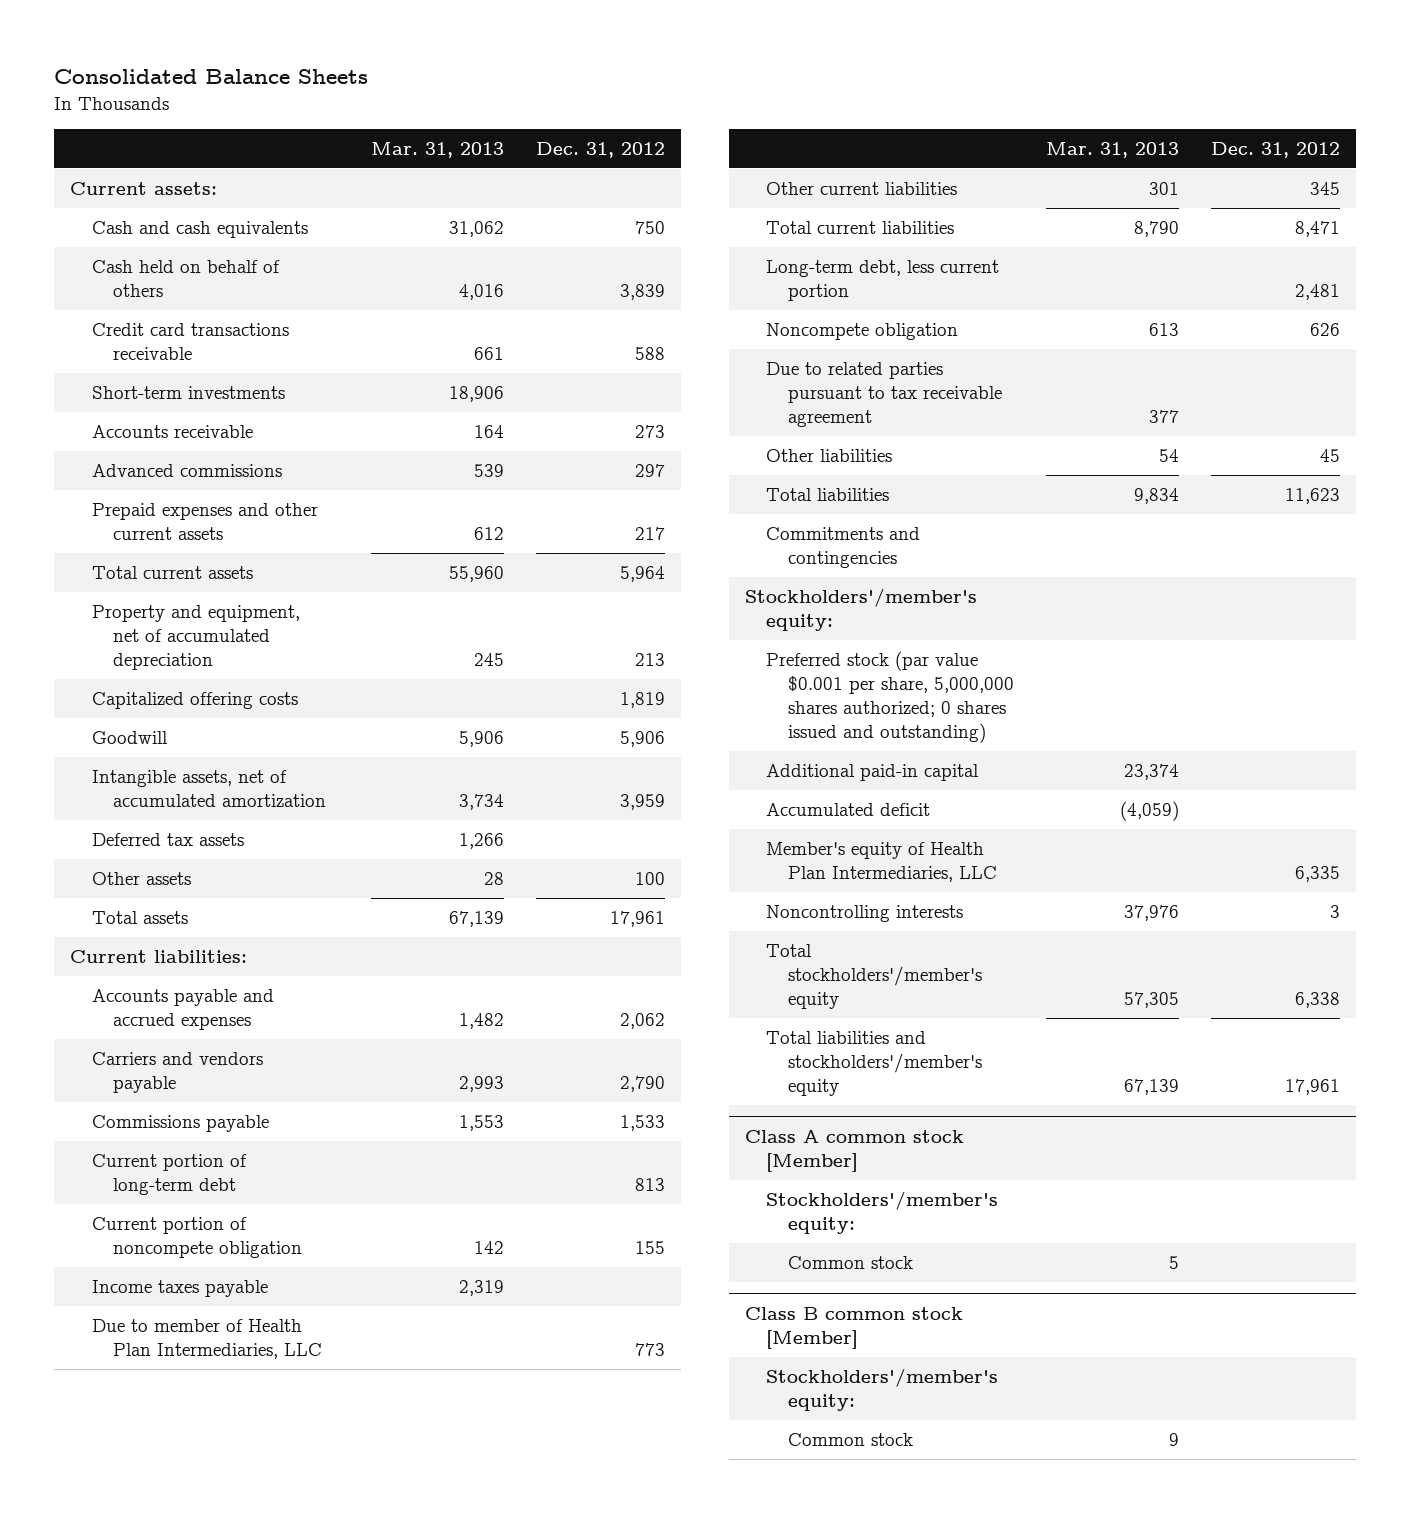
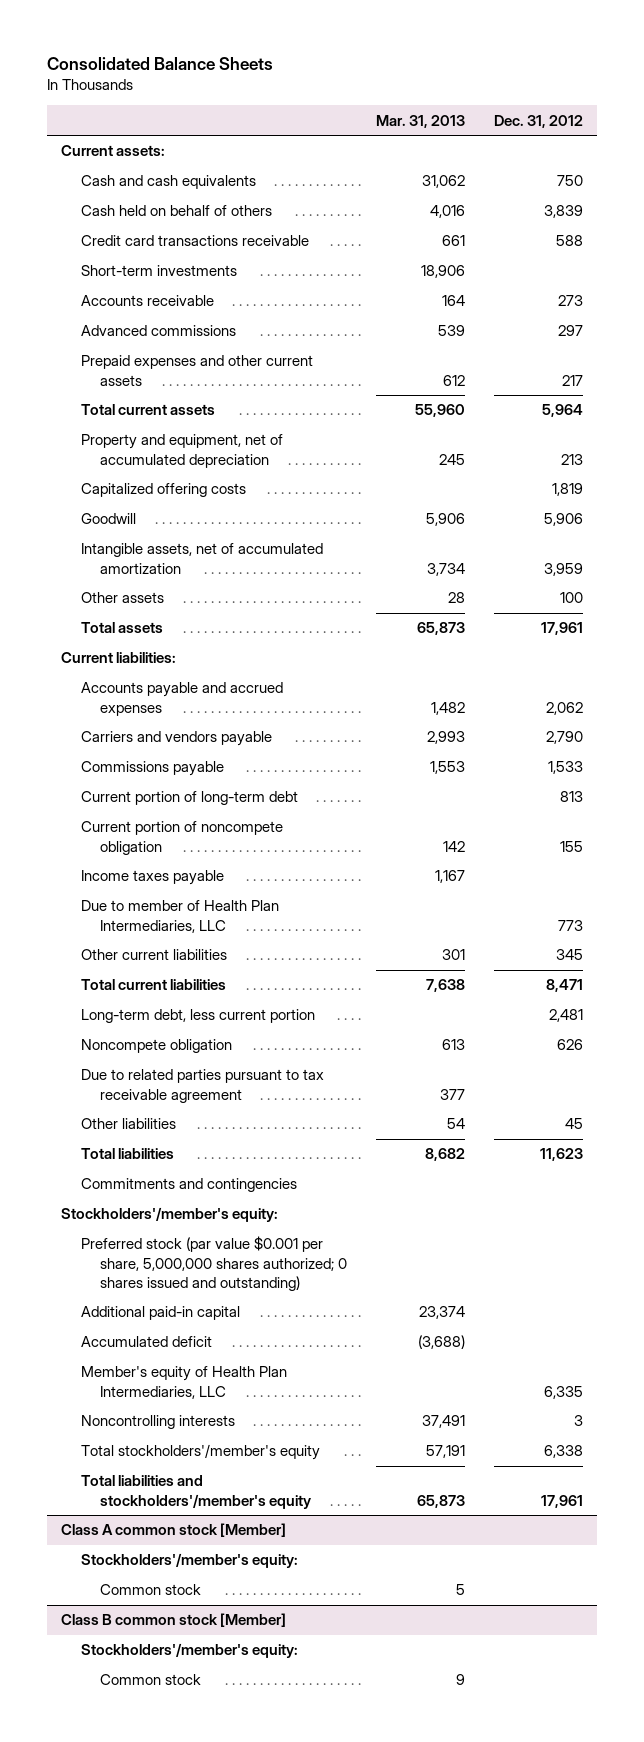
- Deferred tax assets | 1,266 |
- Total assets | 67,139 | 17,961
+ Total assets | 65,873 | 17,961
- Income taxes payable | 2,319 |
+ Income taxes payable | 1,167 |
- Total current liabilities | 8,790 | 8,471
+ Total current liabilities | 7,638 | 8,471
- Total liabilities | 9,834 | 11,623
+ Total liabilities | 8,682 | 11,623
- Accumulated deficit | (4,059) |
+ Accumulated deficit | (3,688) |
- Noncontrolling interests | 37,976 | 3
- Total stockholders'/member's equity | 57,305 | 6,338
- Total liabilities and stockholders'/member's equity | 67,139 | 17,961
+ Noncontrolling interests | 37,491 | 3
+ Total stockholders'/member's equity | 57,191 | 6,338
+ Total liabilities and stockholders'/member's equity | 65,873 | 17,961

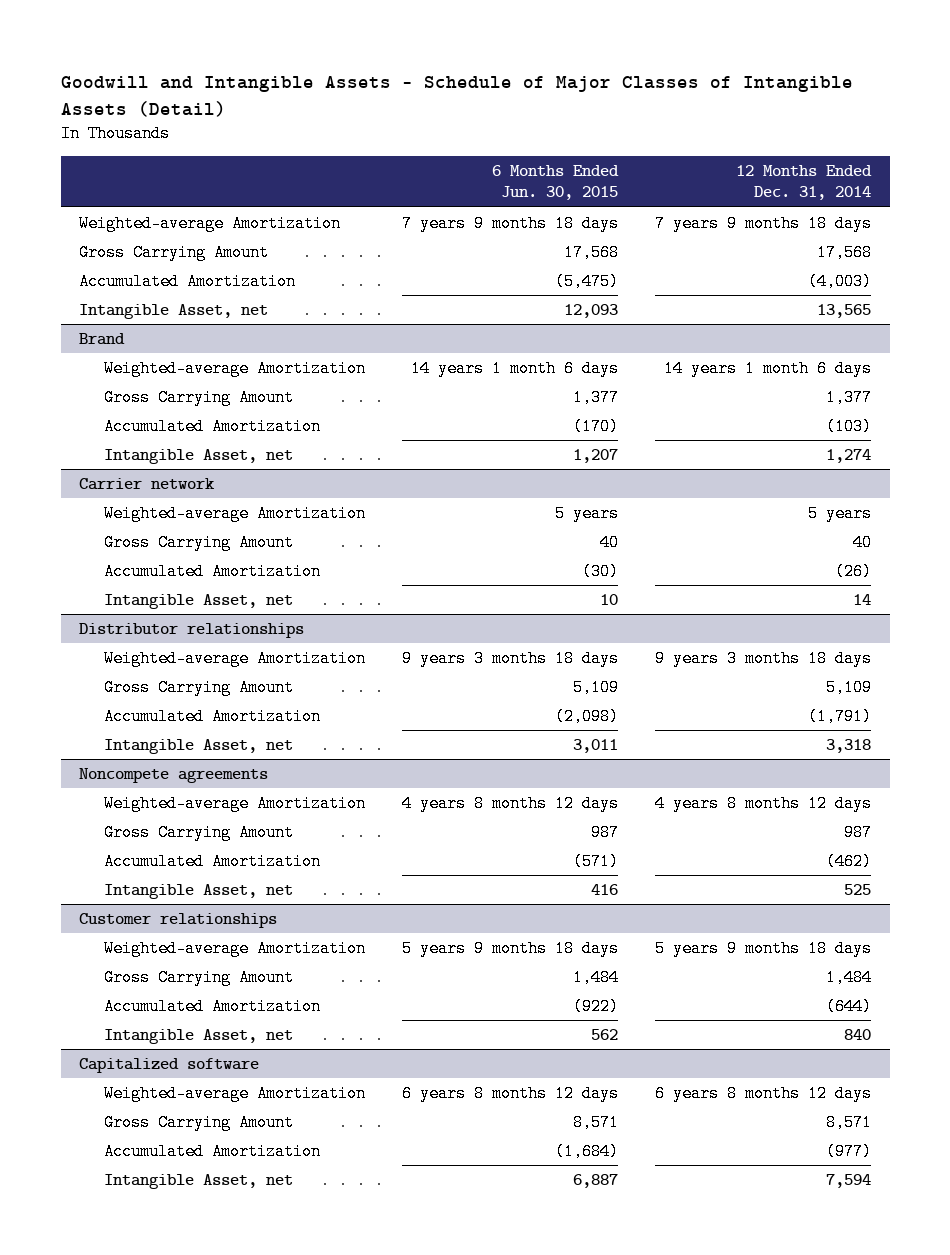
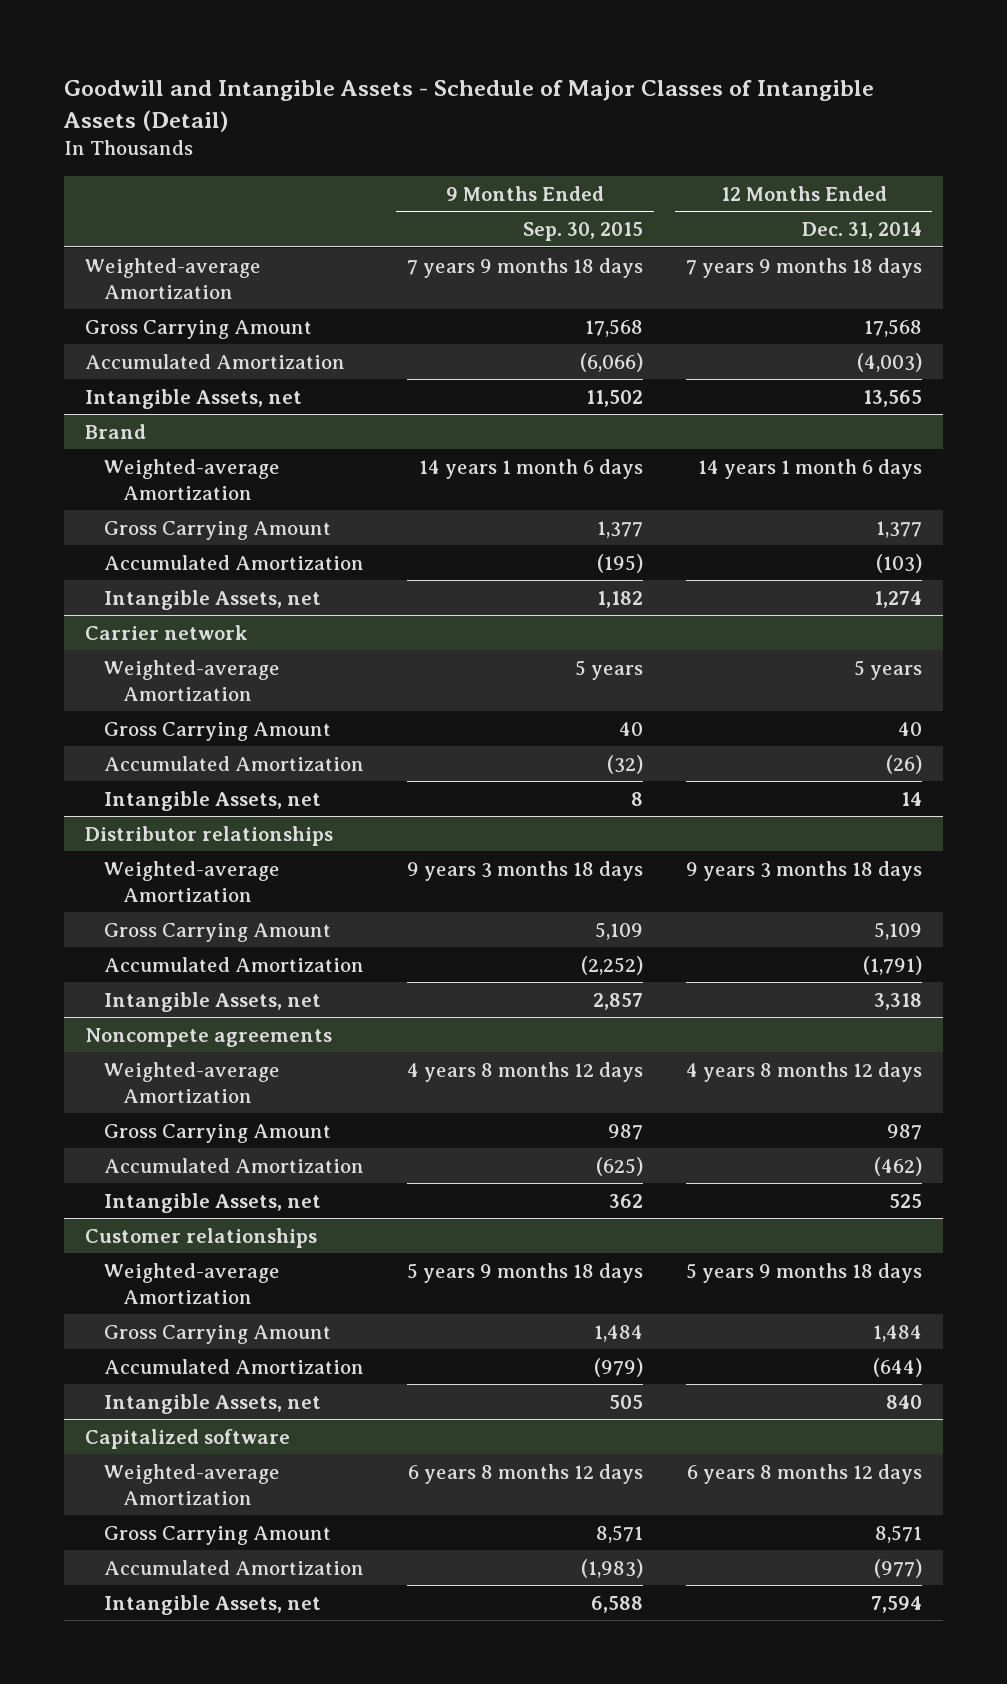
- | 6 Months Ended Jun. 30, 2015 | 12 Months Ended Dec. 31, 2014
+ | 9 Months Ended Sep. 30, 2015 | 12 Months Ended Dec. 31, 2014
- Intangible Asset, net | 12,093 | 13,565
+ Intangible Assets, net | 11,502 | 13,565
@ Brand
- Intangible Asset, net | 1,207 | 1,274
+ Intangible Assets, net | 1,182 | 1,274
@ Carrier network
- Intangible Asset, net | 10 | 14
+ Intangible Assets, net | 8 | 14
@ Distributor relationships
- Intangible Asset, net | 3,011 | 3,318
+ Intangible Assets, net | 2,857 | 3,318
@ Noncompete agreements
- Intangible Asset, net | 416 | 525
+ Intangible Assets, net | 362 | 525
@ Customer relationships
- Intangible Asset, net | 562 | 840
+ Intangible Assets, net | 505 | 840
@ Capitalized software
- Intangible Asset, net | 6,887 | 7,594
+ Intangible Assets, net | 6,588 | 7,594

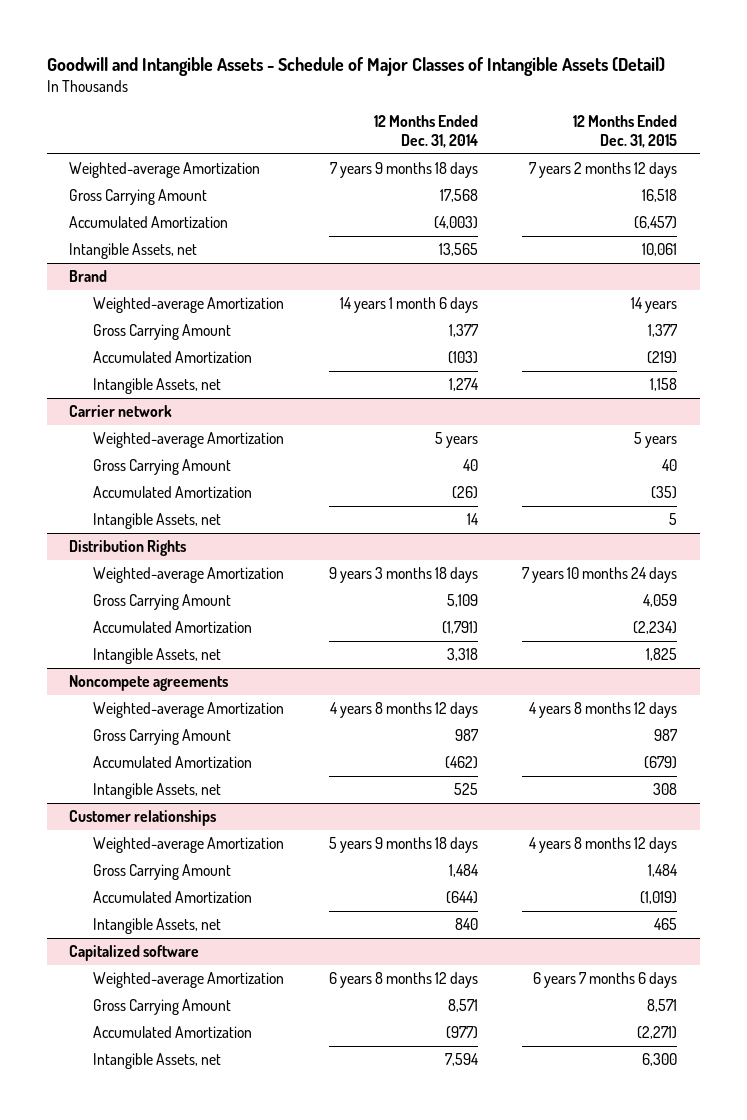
- | 9 Months Ended Sep. 30, 2015 | 12 Months Ended Dec. 31, 2014
+ | 12 Months Ended Dec. 31, 2014 | 12 Months Ended Dec. 31, 2015
- Distributor relationships
+ Distribution Rights

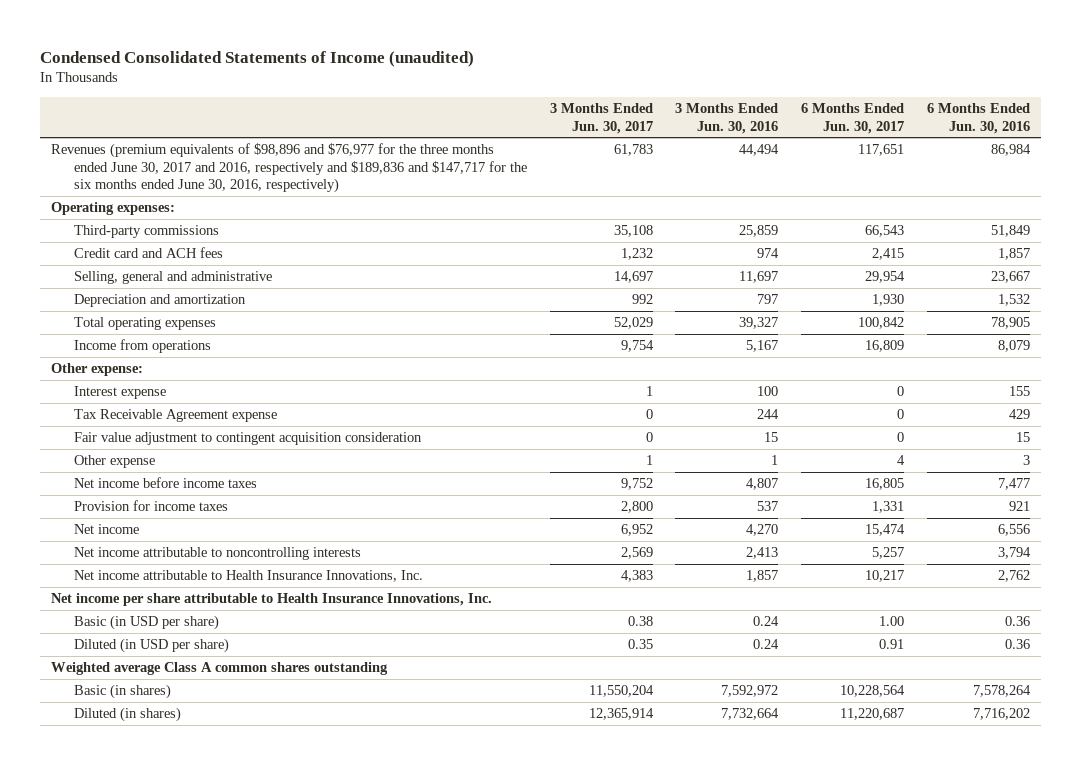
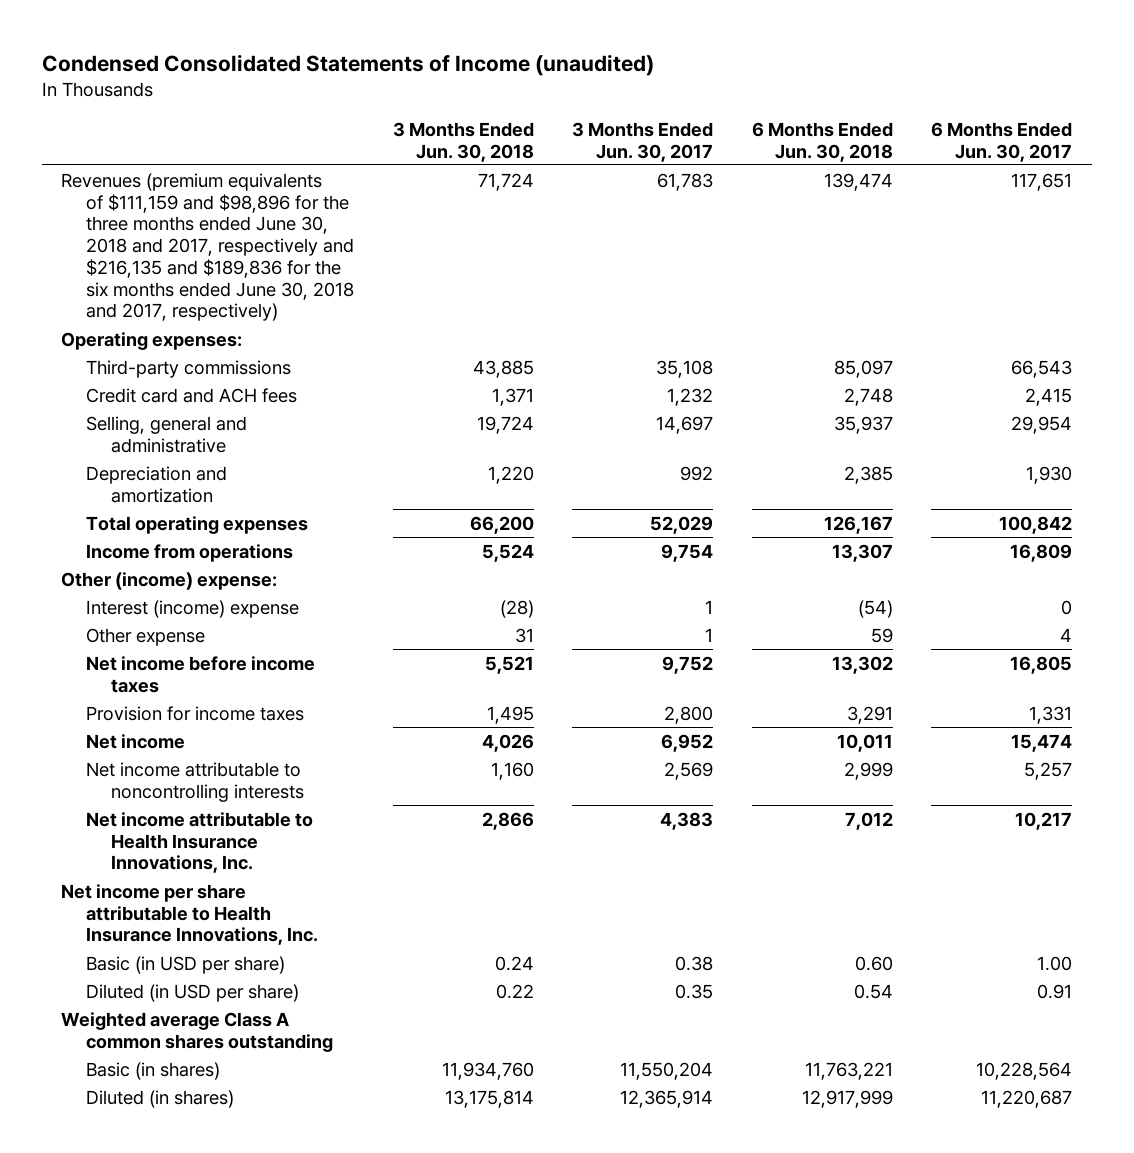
- | 3 Months Ended Jun. 30, 2017 | 3 Months Ended Jun. 30, 2016 | 6 Months Ended Jun. 30, 2017 | 6 Months Ended Jun. 30, 2016
+ | 3 Months Ended Jun. 30, 2018 | 3 Months Ended Jun. 30, 2017 | 6 Months Ended Jun. 30, 2018 | 6 Months Ended Jun. 30, 2017
- Revenues (premium equivalents of $98,896 and $76,977 for the three months ended June 30, 2017 and 2016, respectively and $189,836 and $147,717 for the six months ended June 30, 2016, respectively) | 61,783 | 44,494 | 117,651 | 86,984
+ Revenues (premium equivalents of $111,159 and $98,896 for the three months ended June 30, 2018 and 2017, respectively and $216,135 and $189,836 for the six months ended June 30, 2018 and 2017, respectively) | 71,724 | 61,783 | 139,474 | 117,651
- Other expense:
- Interest expense | 1 | 100 | 0 | 155
- Tax Receivable Agreement expense | 0 | 244 | 0 | 429
- Fair value adjustment to contingent acquisition consideration | 0 | 15 | 0 | 15
+ Other (income) expense:
+ Interest (income) expense | (28) | 1 | (54) | 0

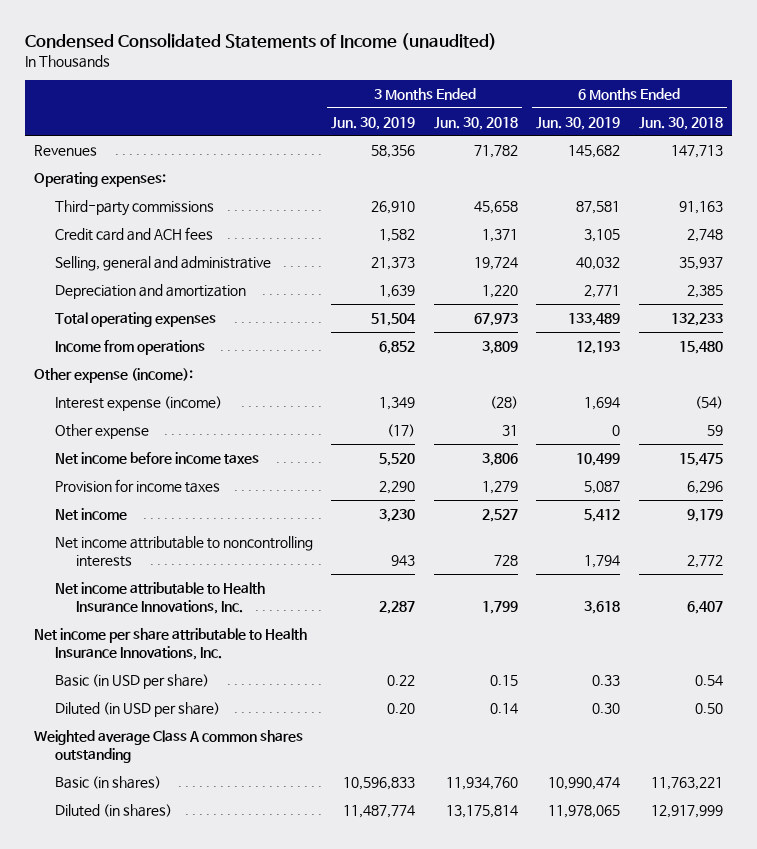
- | 3 Months Ended Jun. 30, 2018 | 3 Months Ended Jun. 30, 2017 | 6 Months Ended Jun. 30, 2018 | 6 Months Ended Jun. 30, 2017
+ | 3 Months Ended Jun. 30, 2019 | 3 Months Ended Jun. 30, 2018 | 6 Months Ended Jun. 30, 2019 | 6 Months Ended Jun. 30, 2018
- Revenues (premium equivalents of $111,159 and $98,896 for the three months ended June 30, 2018 and 2017, respectively and $216,135 and $189,836 for the six months ended June 30, 2018 and 2017, respectively) | 71,724 | 61,783 | 139,474 | 117,651
+ Revenues | 58,356 | 71,782 | 145,682 | 147,713
- Third-party commissions | 43,885 | 35,108 | 85,097 | 66,543
+ Third-party commissions | 26,910 | 45,658 | 87,581 | 91,163
- Total operating expenses | 66,200 | 52,029 | 126,167 | 100,842
- Income from operations | 5,524 | 9,754 | 13,307 | 16,809
- Other (income) expense:
- Interest (income) expense | (28) | 1 | (54) | 0
+ Total operating expenses | 51,504 | 67,973 | 133,489 | 132,233
+ Income from operations | 6,852 | 3,809 | 12,193 | 15,480
+ Other expense (income):
+ Interest expense (income) | 1,349 | (28) | 1,694 | (54)
- Net income before income taxes | 5,521 | 9,752 | 13,302 | 16,805
- Provision for income taxes | 1,495 | 2,800 | 3,291 | 1,331
- Net income | 4,026 | 6,952 | 10,011 | 15,474
- Net income attributable to noncontrolling interests | 1,160 | 2,569 | 2,999 | 5,257
- Net income attributable to Health Insurance Innovations, Inc. | 2,866 | 4,383 | 7,012 | 10,217
+ Net income before income taxes | 5,520 | 3,806 | 10,499 | 15,475
+ Provision for income taxes | 2,290 | 1,279 | 5,087 | 6,296
+ Net income | 3,230 | 2,527 | 5,412 | 9,179
+ Net income attributable to noncontrolling interests | 943 | 728 | 1,794 | 2,772
+ Net income attributable to Health Insurance Innovations, Inc. | 2,287 | 1,799 | 3,618 | 6,407
- Basic (in USD per share) | 0.24 | 0.38 | 0.60 | 1.00
- Diluted (in USD per share) | 0.22 | 0.35 | 0.54 | 0.91
+ Basic (in USD per share) | 0.22 | 0.15 | 0.33 | 0.54
+ Diluted (in USD per share) | 0.20 | 0.14 | 0.30 | 0.50

